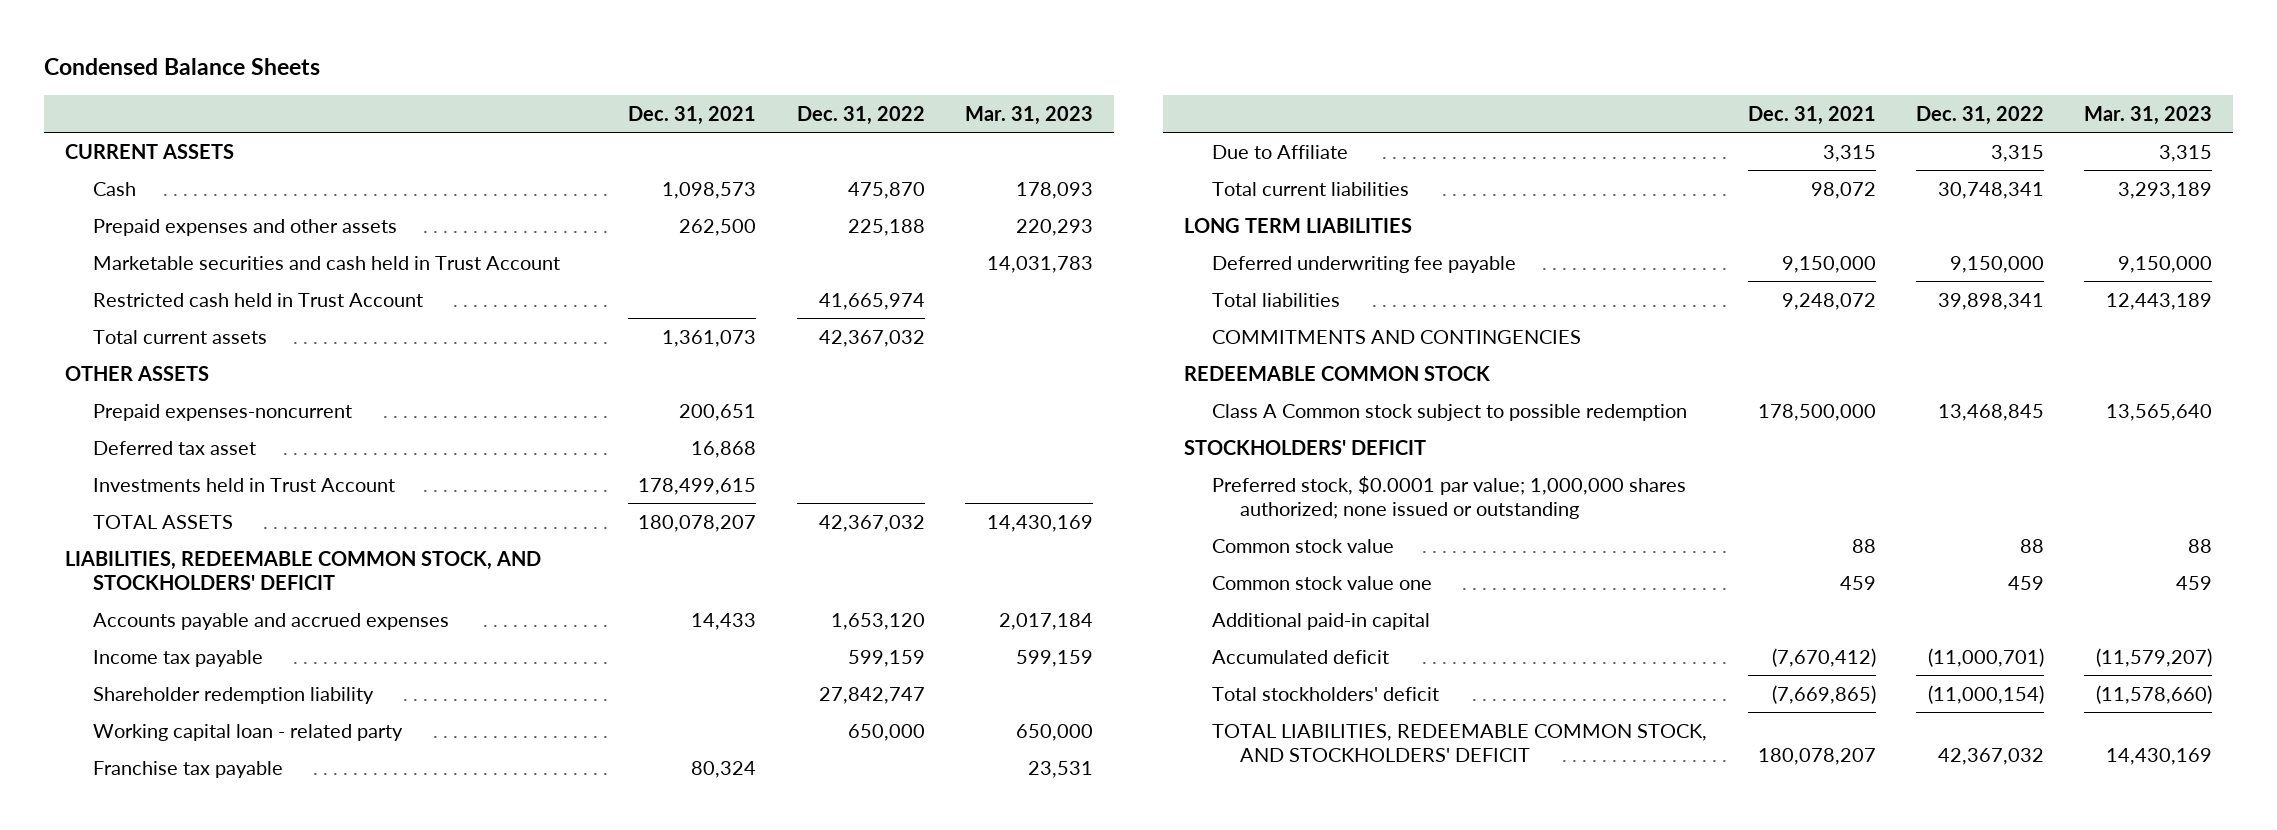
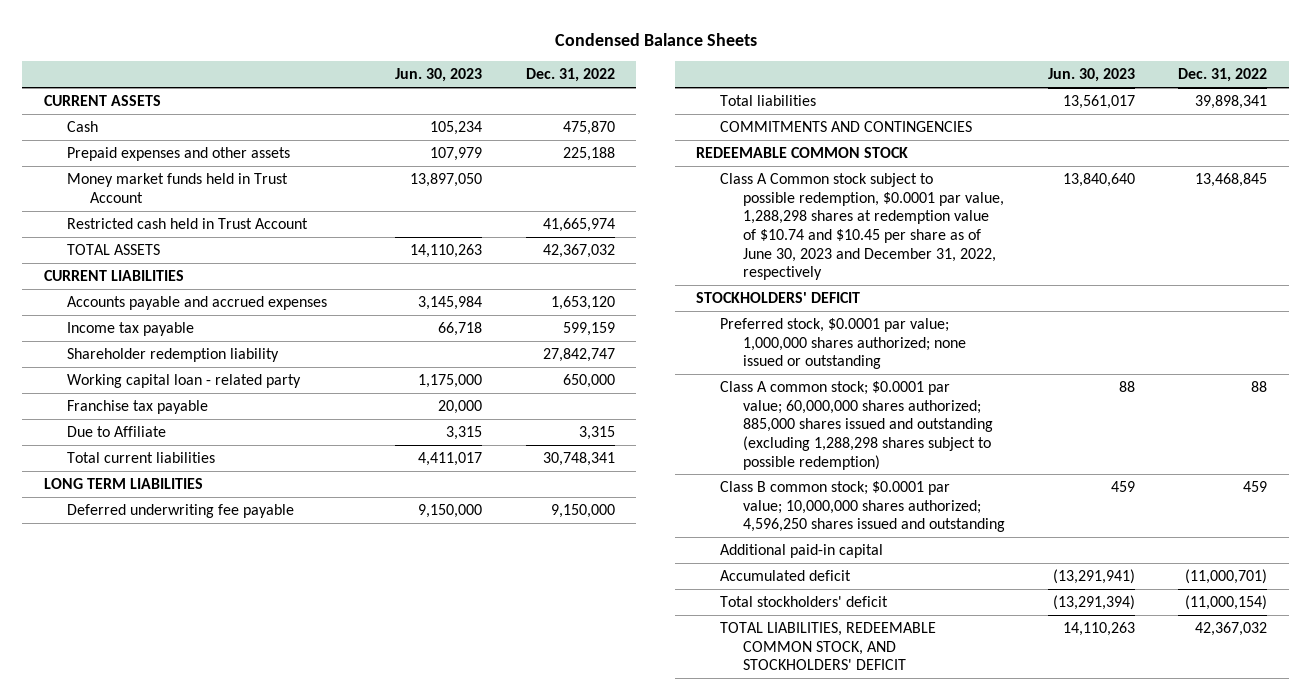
- | Dec. 31, 2021 | Dec. 31, 2022 | Mar. 31, 2023
+ | Jun. 30, 2023 | Dec. 31, 2022
- Marketable securities and cash held in Trust Account | | | 14,031,783
+ Money market funds held in Trust Account | 13,897,050 |
- Total current assets | 1,361,073 | 42,367,032 |
- OTHER ASSETS
- Prepaid expenses-noncurrent | 200,651 | |
- Deferred tax asset | 16,868 | |
- Investments held in Trust Account | 178,499,615 | |
- LIABILITIES, REDEEMABLE COMMON STOCK, AND STOCKHOLDERS' DEFICIT
+ CURRENT LIABILITIES
- Class A Common stock subject to possible redemption | 178,500,000 | 13,468,845 | 13,565,640
+ Class A Common stock subject to possible redemption, $0.0001 par value, 1,288,298 shares at redemption value of $10.74 and $10.45 per share as of June 30, 2023 and December 31, 2022, respectively | 13,840,640 | 13,468,845
- Common stock value | 88 | 88 | 88
- Common stock value one | 459 | 459 | 459
+ Class A common stock; $0.0001 par value; 60,000,000 shares authorized; 885,000 shares issued and outstanding (excluding 1,288,298 shares subject to possible redemption) | 88 | 88
+ Class B common stock; $0.0001 par value; 10,000,000 shares authorized; 4,596,250 shares issued and outstanding | 459 | 459

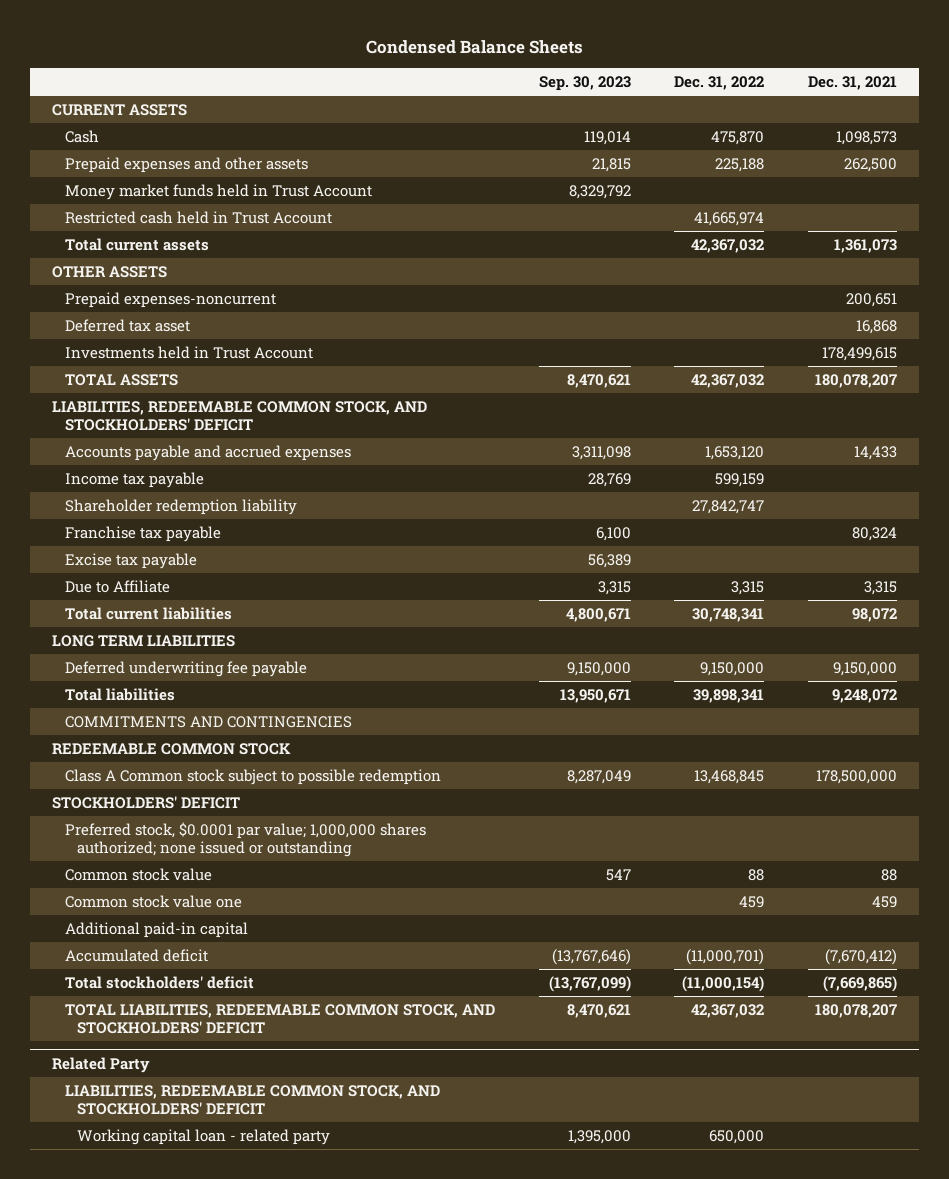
- | Jun. 30, 2023 | Dec. 31, 2022
+ | Sep. 30, 2023 | Dec. 31, 2022 | Dec. 31, 2021
+ Total current assets | | 42,367,032 | 1,361,073
+ OTHER ASSETS
+ Prepaid expenses-noncurrent | | | 200,651
+ Deferred tax asset | | | 16,868
+ Investments held in Trust Account | | | 178,499,615
- CURRENT LIABILITIES
+ LIABILITIES, REDEEMABLE COMMON STOCK, AND STOCKHOLDERS' DEFICIT
- Working capital loan - related party | 1,175,000 | 650,000
+ Excise tax payable | 56,389 | |
- Class A Common stock subject to possible redemption, $0.0001 par value, 1,288,298 shares at redemption value of $10.74 and $10.45 per share as of June 30, 2023 and December 31, 2022, respectively | 13,840,640 | 13,468,845
+ Class A Common stock subject to possible redemption | 8,287,049 | 13,468,845 | 178,500,000
- Class A common stock; $0.0001 par value; 60,000,000 shares authorized; 885,000 shares issued and outstanding (excluding 1,288,298 shares subject to possible redemption) | 88 | 88
- Class B common stock; $0.0001 par value; 10,000,000 shares authorized; 4,596,250 shares issued and outstanding | 459 | 459
+ Common stock value | 547 | 88 | 88
+ Common stock value one | | 459 | 459
+ Related Party
+ LIABILITIES, REDEEMABLE COMMON STOCK, AND STOCKHOLDERS' DEFICIT
+ Working capital loan - related party | 1,395,000 | 650,000 |

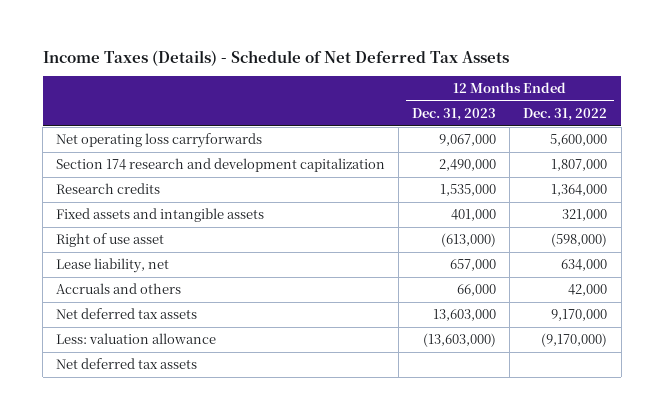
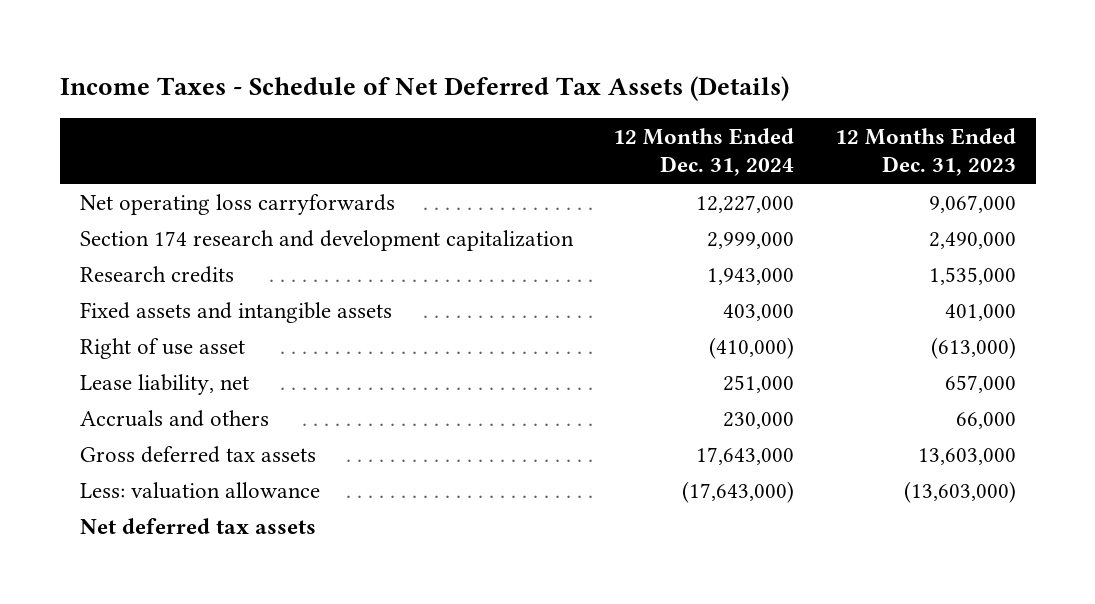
- Income Taxes (Details) - Schedule of Net Deferred Tax Assets
+ Income Taxes - Schedule of Net Deferred Tax Assets (Details)
- | 12 Months Ended Dec. 31, 2023 | 12 Months Ended Dec. 31, 2022
+ | 12 Months Ended Dec. 31, 2024 | 12 Months Ended Dec. 31, 2023
- Net deferred tax assets | 13,603,000 | 9,170,000
+ Gross deferred tax assets | 17,643,000 | 13,603,000

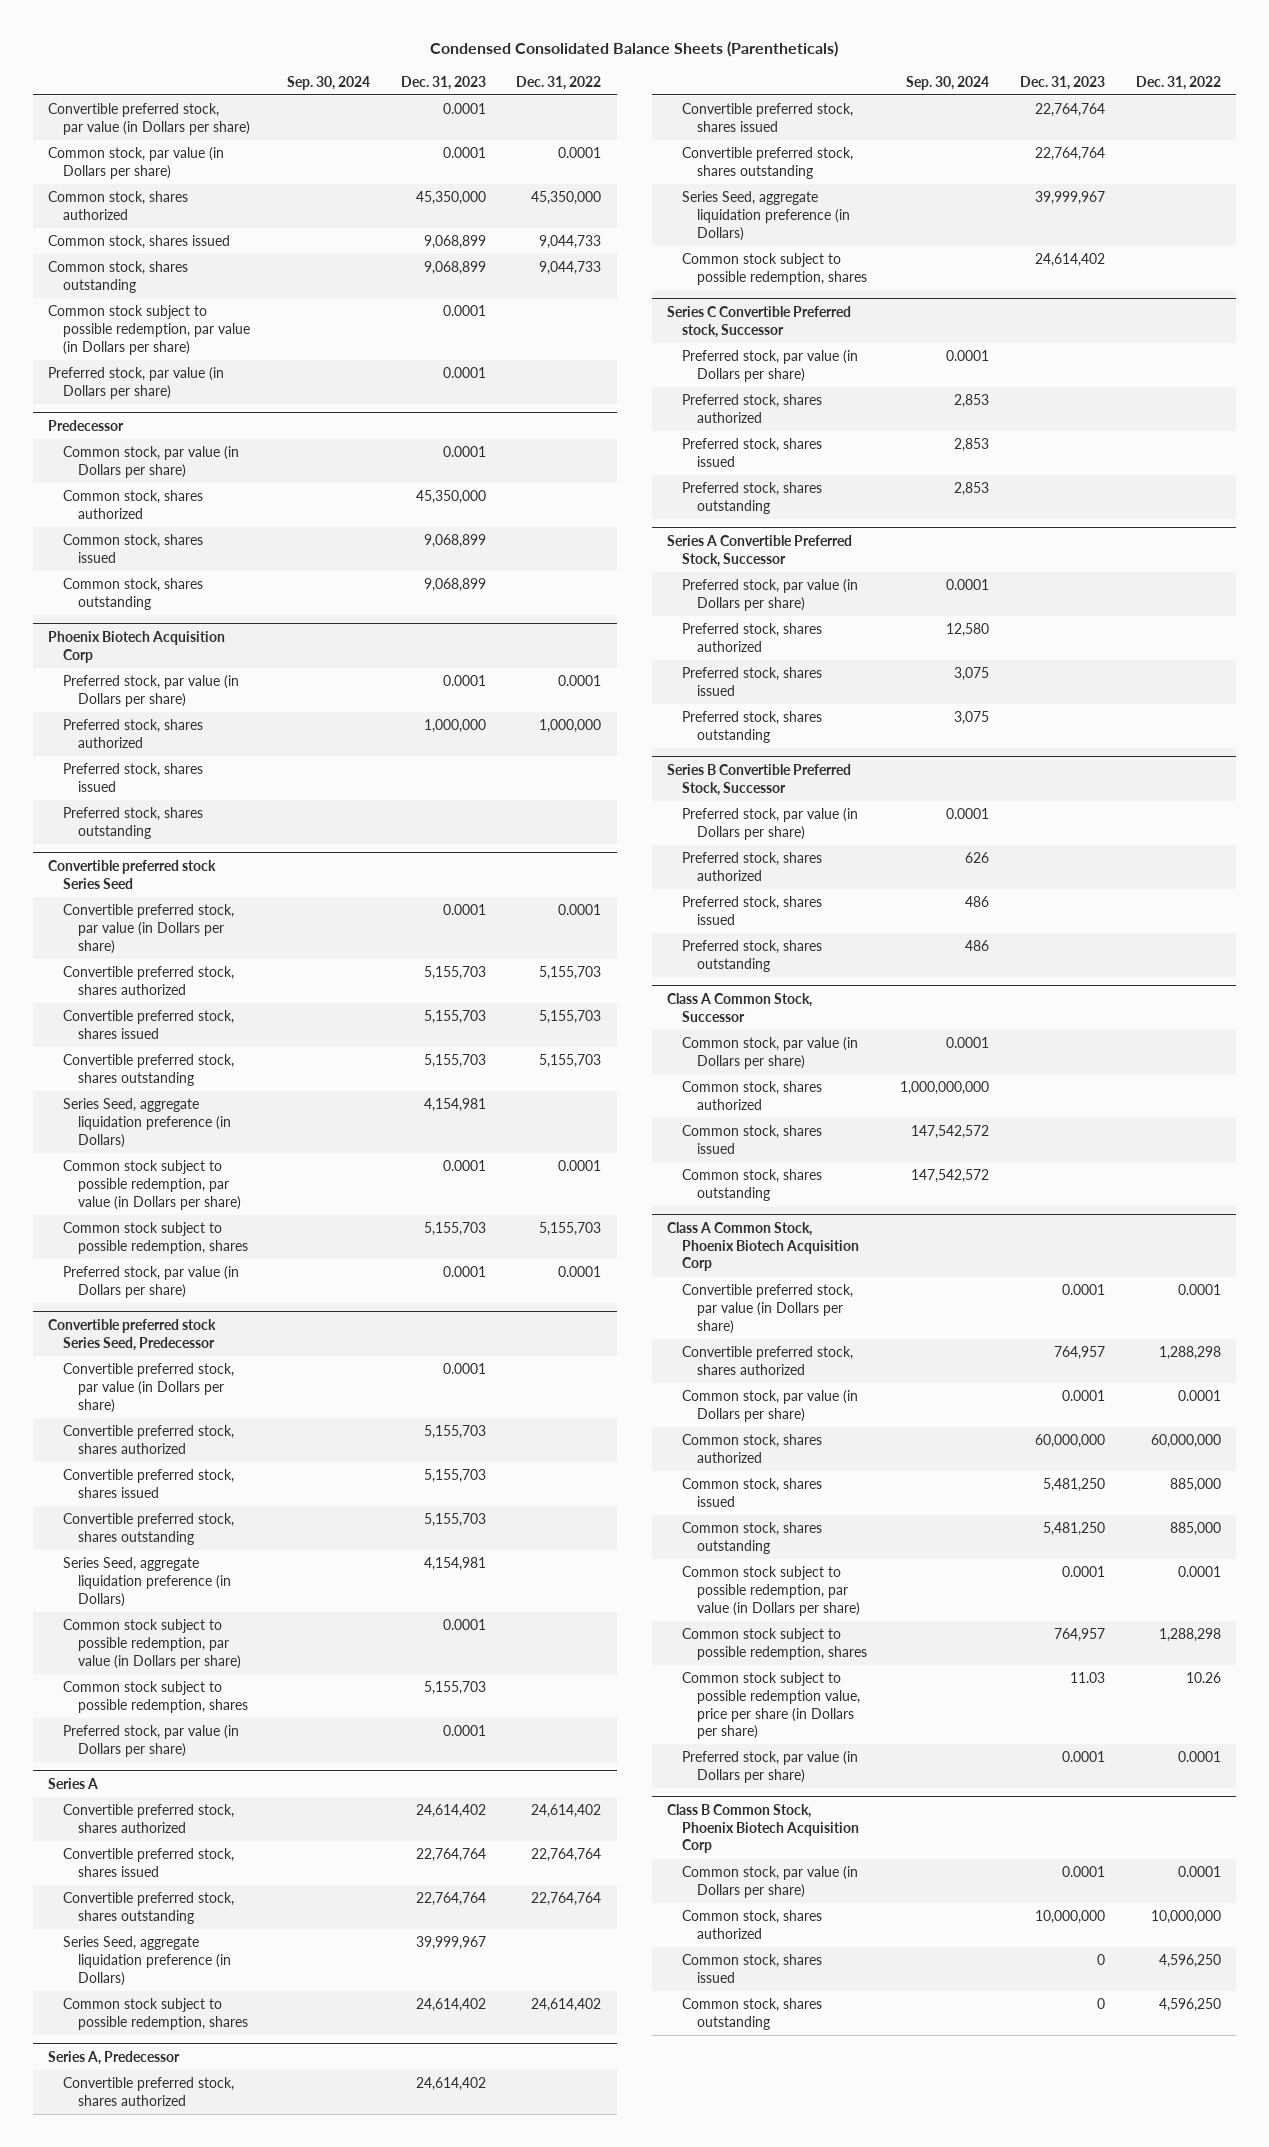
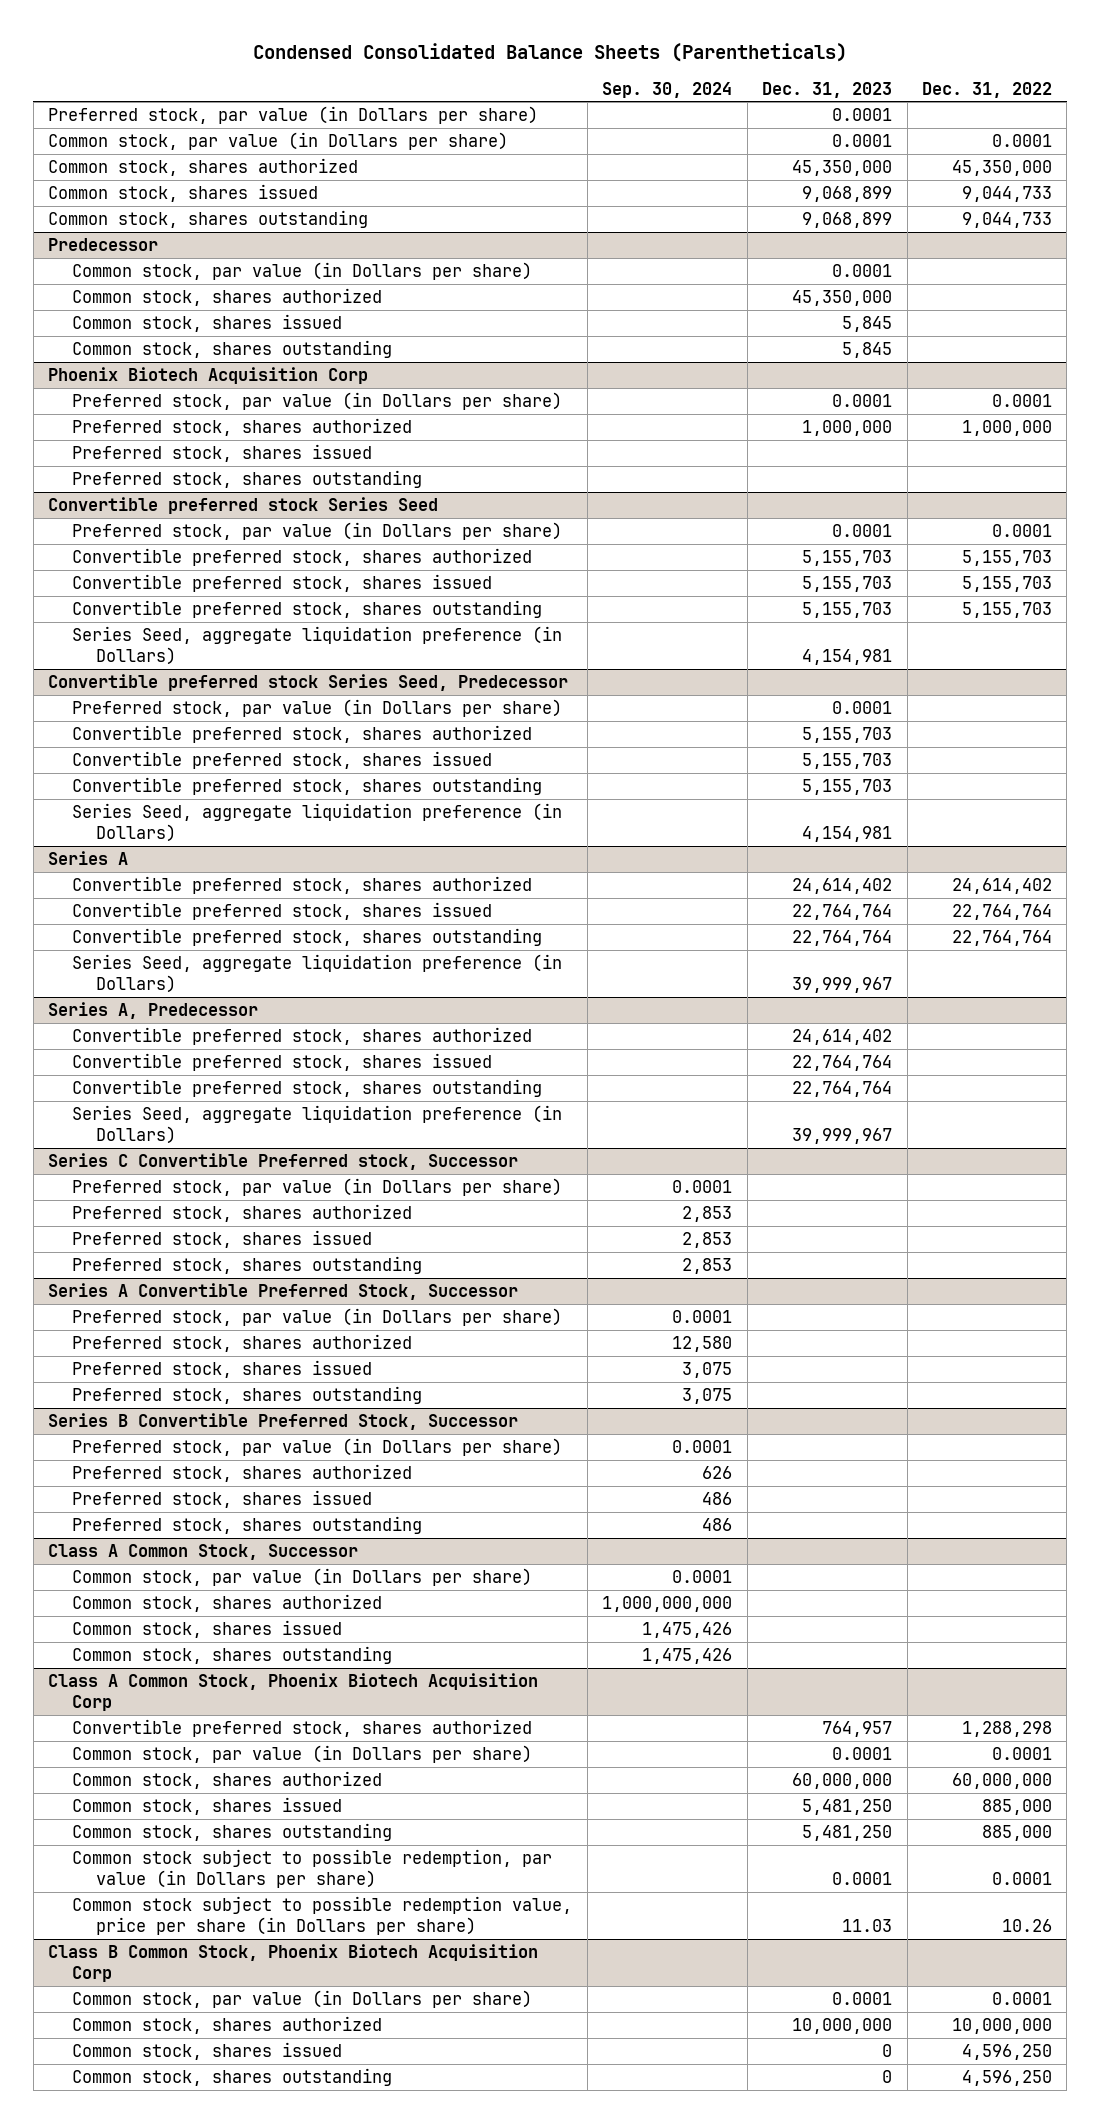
- Convertible preferred stock, par value (in Dollars per share) | | 0.0001 |
moved up: Preferred stock, par value (in Dollars per share) | | 0.0001 |
- Common stock subject to possible redemption, par value (in Dollars per share) | | 0.0001 |
@ Predecessor
- Common stock, shares issued | | 9,068,899 |
- Common stock, shares outstanding | | 9,068,899 |
+ Common stock, shares issued | | 5,845 |
+ Common stock, shares outstanding | | 5,845 |
@ Convertible preferred stock Series Seed
- Convertible preferred stock, par value (in Dollars per share) | | 0.0001 | 0.0001
moved up: Preferred stock, par value (in Dollars per share) | | 0.0001 | 0.0001
- Common stock subject to possible redemption, par value (in Dollars per share) | | 0.0001 | 0.0001
- Common stock subject to possible redemption, shares | | 5,155,703 | 5,155,703
@ Convertible preferred stock Series Seed, Predecessor
- Convertible preferred stock, par value (in Dollars per share) | | 0.0001 |
moved up: Preferred stock, par value (in Dollars per share) | | 0.0001 |
- Common stock subject to possible redemption, par value (in Dollars per share) | | 0.0001 |
- Common stock subject to possible redemption, shares | | 5,155,703 |
@ Series A
- Common stock subject to possible redemption, shares | | 24,614,402 | 24,614,402
@ Series A, Predecessor
- Common stock subject to possible redemption, shares | | 24,614,402 |
@ Class A Common Stock, Successor
- Common stock, shares issued | 147,542,572 | |
- Common stock, shares outstanding | 147,542,572 | |
+ Common stock, shares issued | 1,475,426 | |
+ Common stock, shares outstanding | 1,475,426 | |
@ Class A Common Stock, Phoenix Biotech Acquisition Corp
- Convertible preferred stock, par value (in Dollars per share) | | 0.0001 | 0.0001
- Common stock subject to possible redemption, shares | | 764,957 | 1,288,298
- Preferred stock, par value (in Dollars per share) | | 0.0001 | 0.0001

